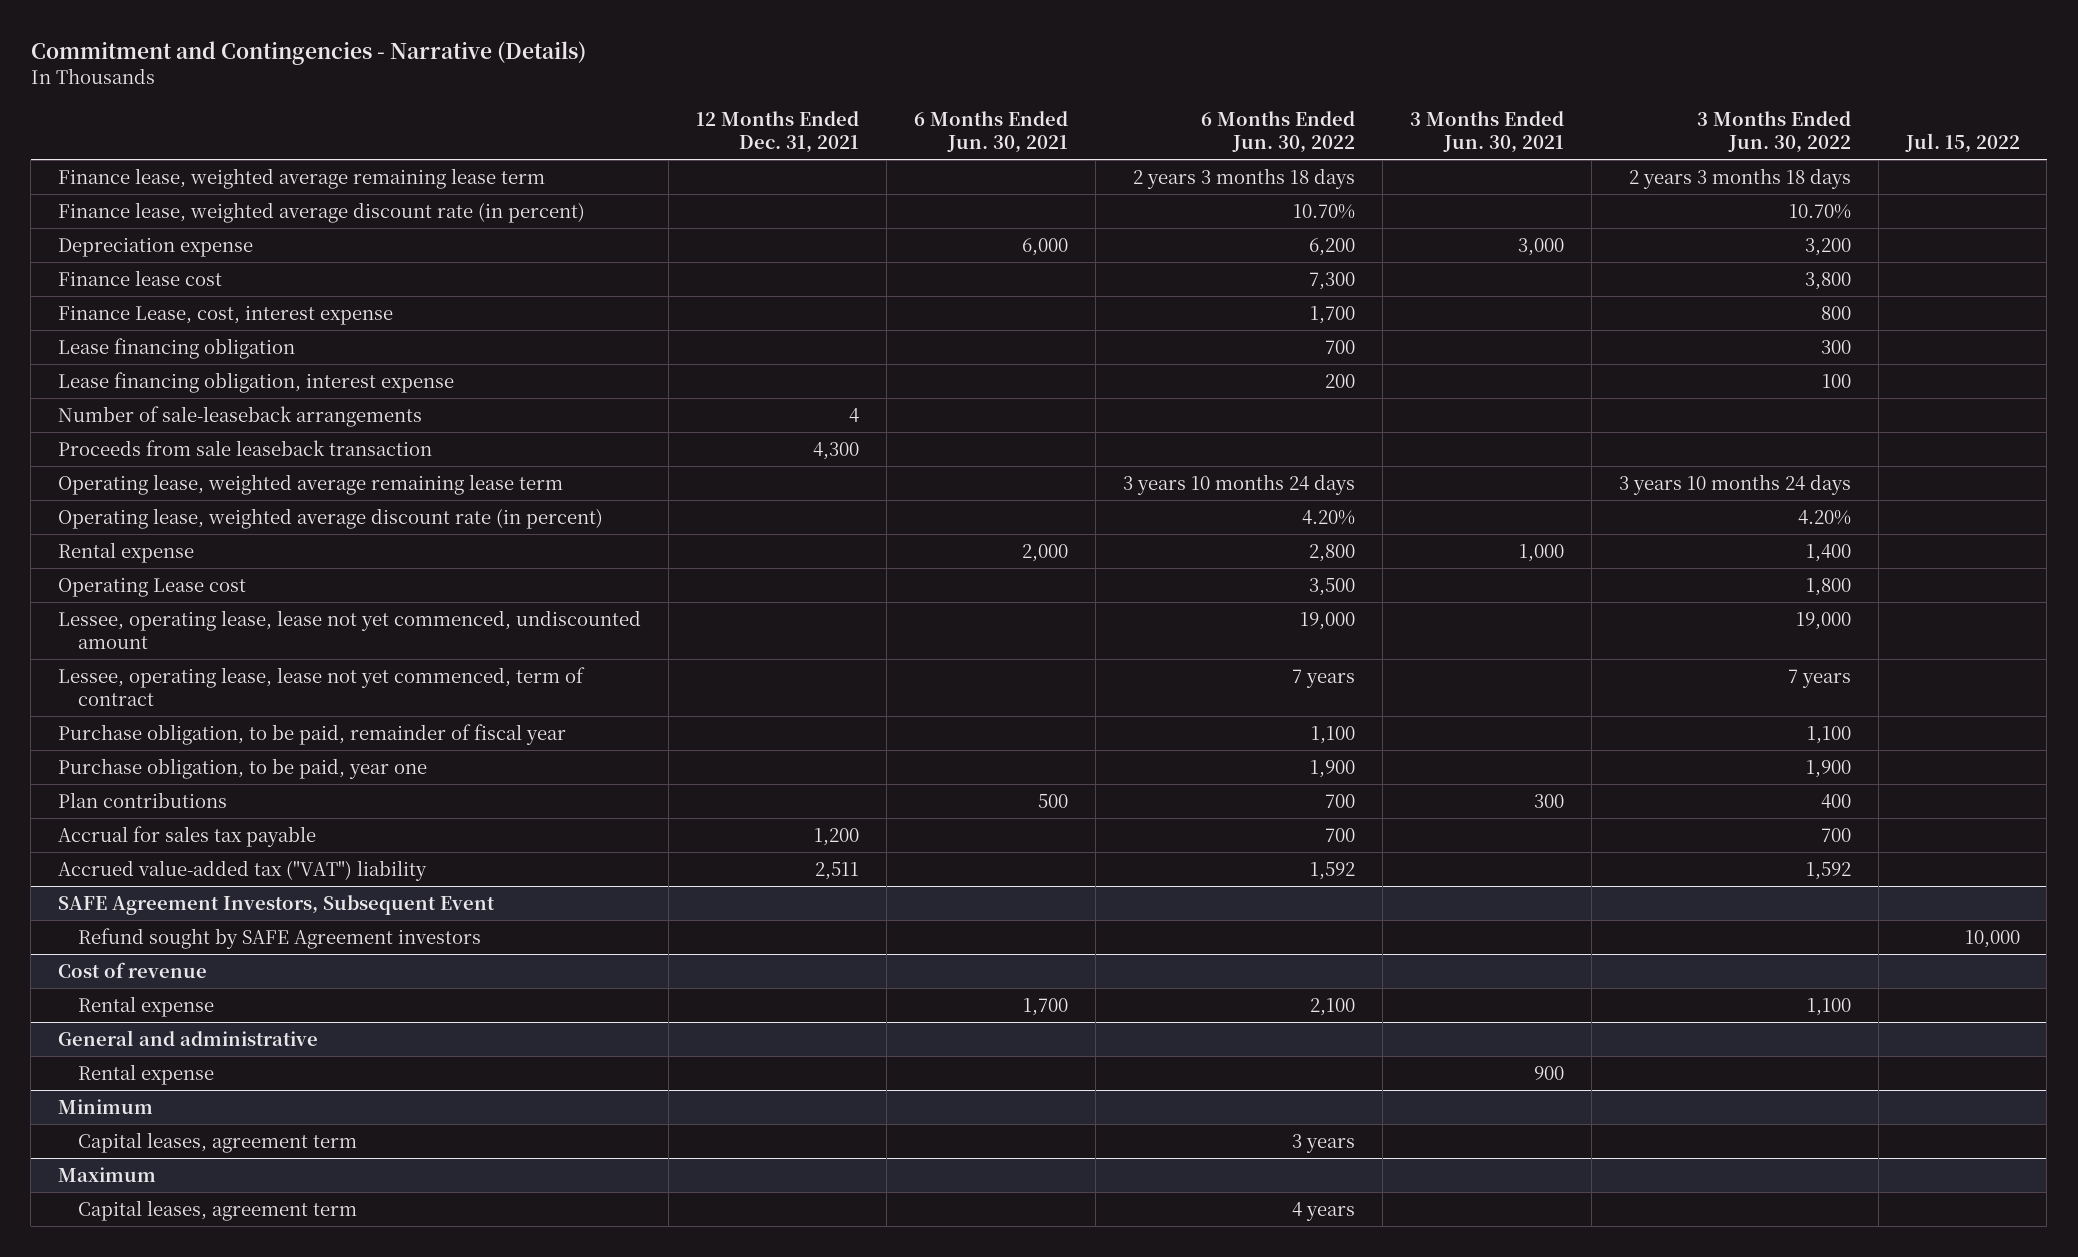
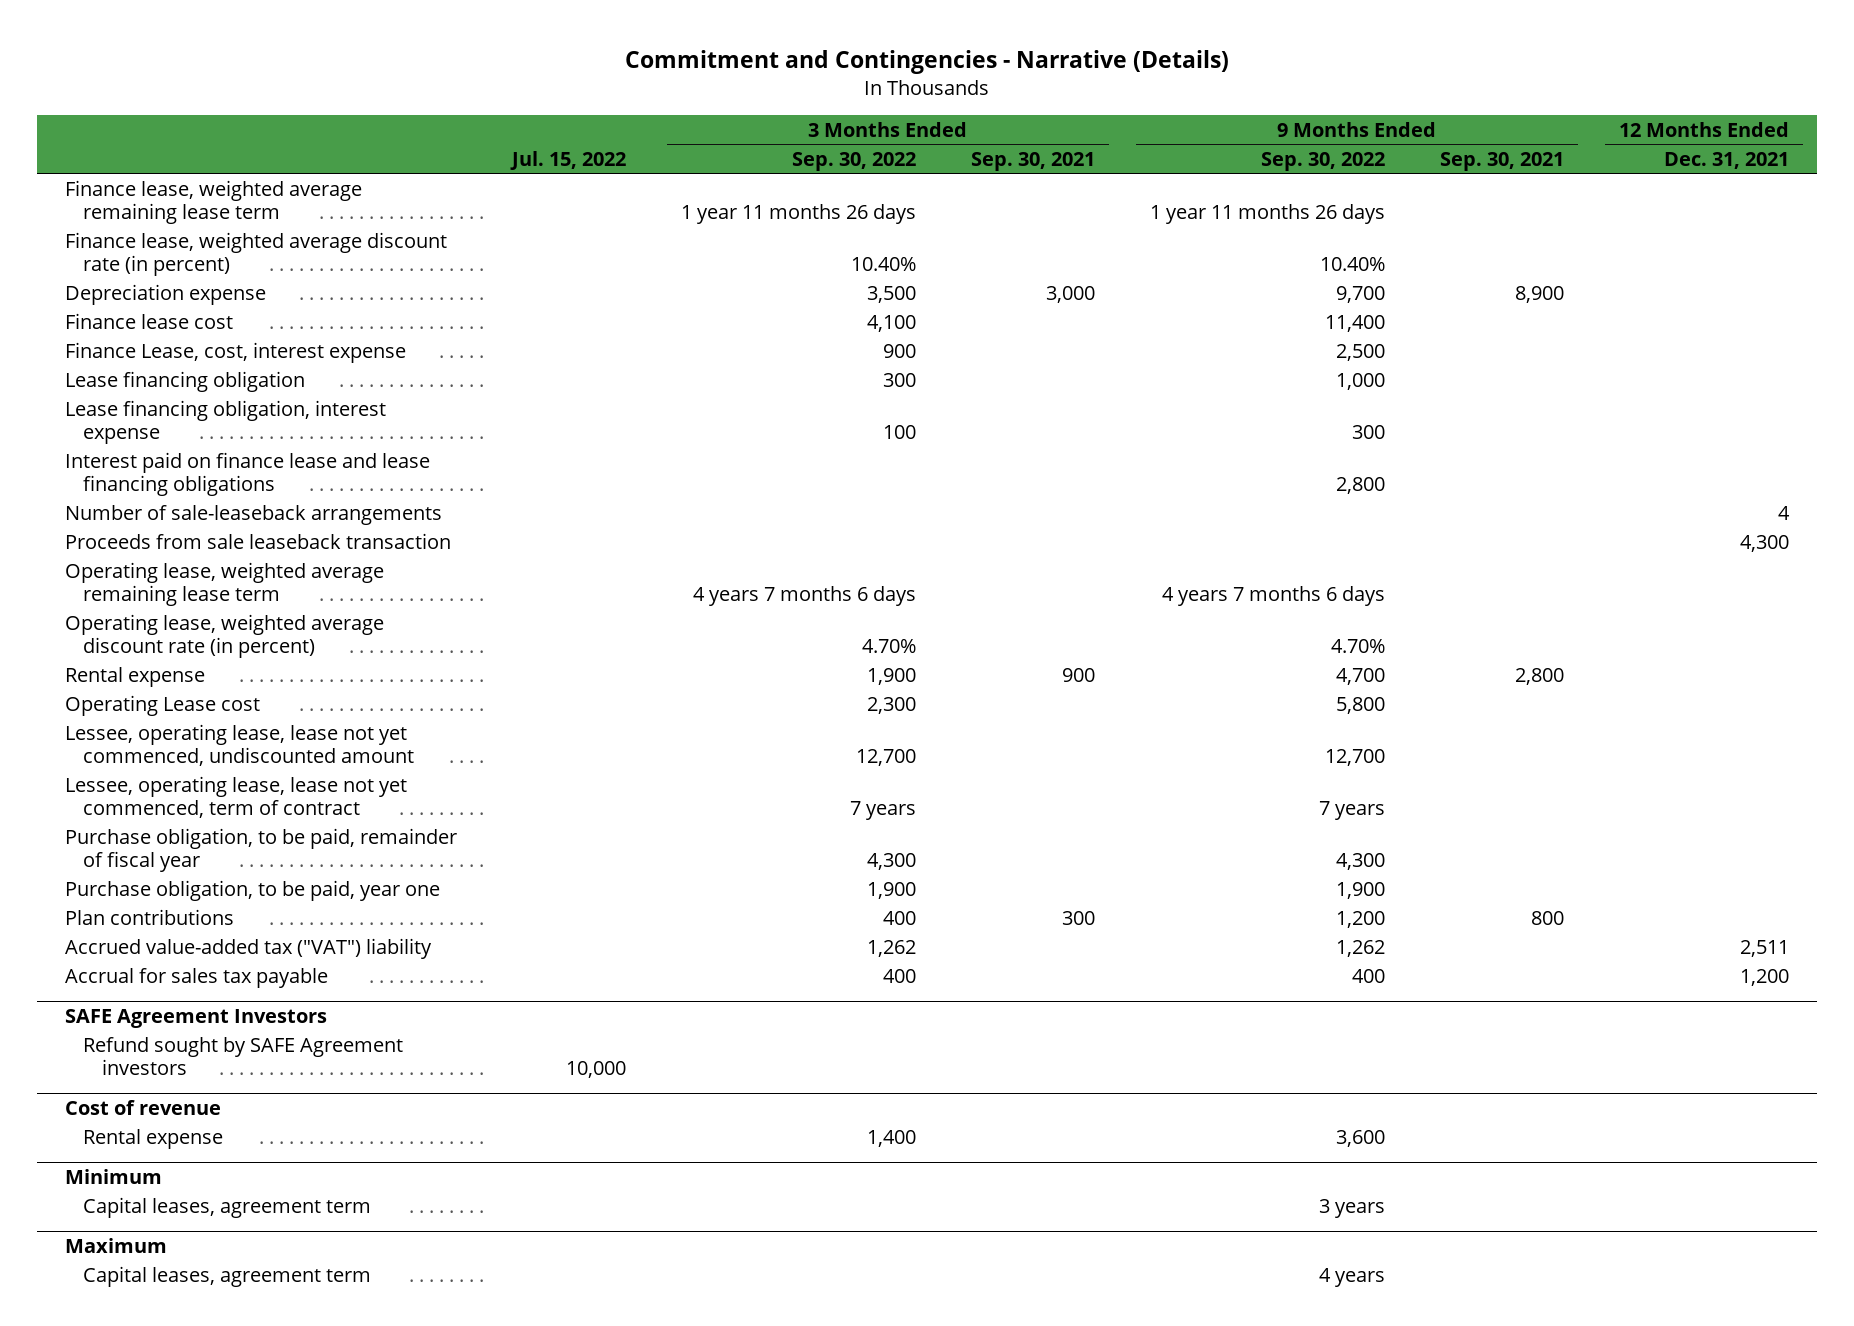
- | 12 Months Ended Dec. 31, 2021 | 6 Months Ended Jun. 30, 2021 | 6 Months Ended Jun. 30, 2022 | 3 Months Ended Jun. 30, 2021 | 3 Months Ended Jun. 30, 2022 | Jul. 15, 2022
+ | Jul. 15, 2022 | 3 Months Ended Sep. 30, 2022 | 3 Months Ended Sep. 30, 2021 | 9 Months Ended Sep. 30, 2022 | 9 Months Ended Sep. 30, 2021 | 12 Months Ended Dec. 31, 2021
+ Interest paid on finance lease and lease financing obligations | | | | 2,800 | |
- SAFE Agreement Investors, Subsequent Event
moved down: Accrual for sales tax payable | | 400 | | 400 | | 1,200
+ SAFE Agreement Investors
- General and administrative
- Rental expense | | | | 900 | |

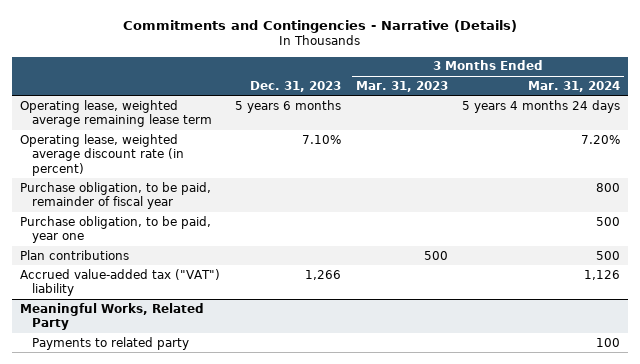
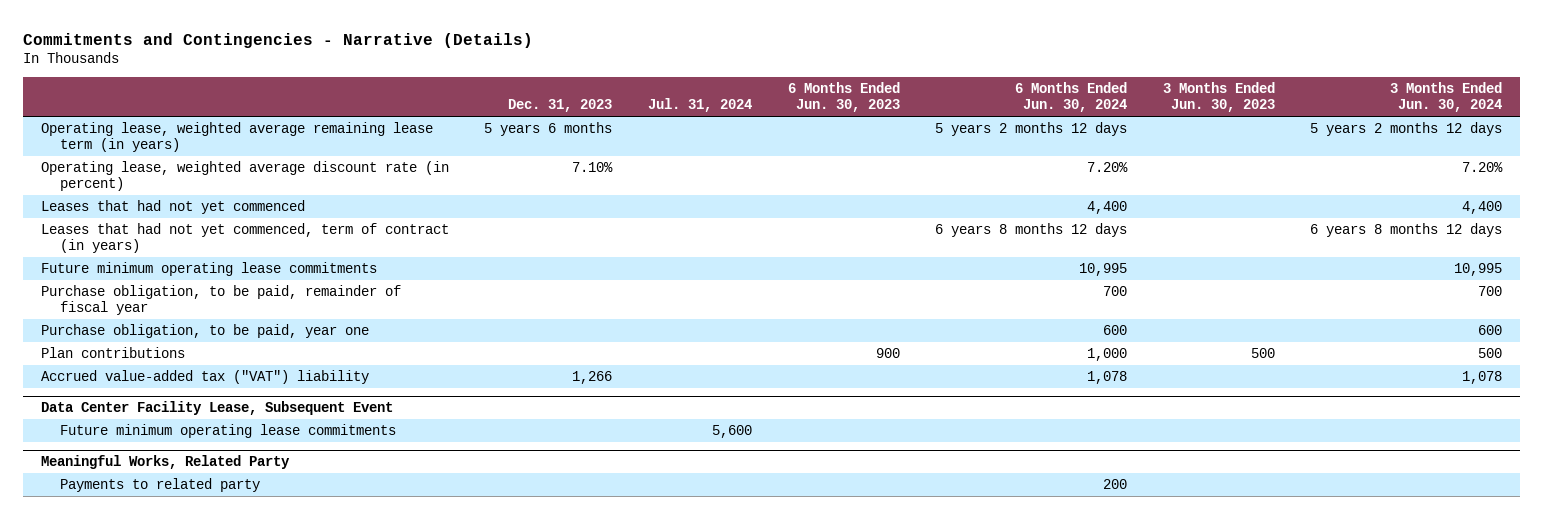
- | Dec. 31, 2023 | 3 Months Ended Mar. 31, 2023 | 3 Months Ended Mar. 31, 2024
+ | Dec. 31, 2023 | Jul. 31, 2024 | 6 Months Ended Jun. 30, 2023 | 6 Months Ended Jun. 30, 2024 | 3 Months Ended Jun. 30, 2023 | 3 Months Ended Jun. 30, 2024
- Operating lease, weighted average remaining lease term | 5 years 6 months | | 5 years 4 months 24 days
+ Operating lease, weighted average remaining lease term (in years) | 5 years 6 months | | | 5 years 2 months 12 days | | 5 years 2 months 12 days
+ Leases that had not yet commenced | | | | 4,400 | | 4,400
+ Leases that had not yet commenced, term of contract (in years) | | | | 6 years 8 months 12 days | | 6 years 8 months 12 days
+ Future minimum operating lease commitments | | | | 10,995 | | 10,995
+ Data Center Facility Lease, Subsequent Event
+ Future minimum operating lease commitments | | 5,600 | | | |

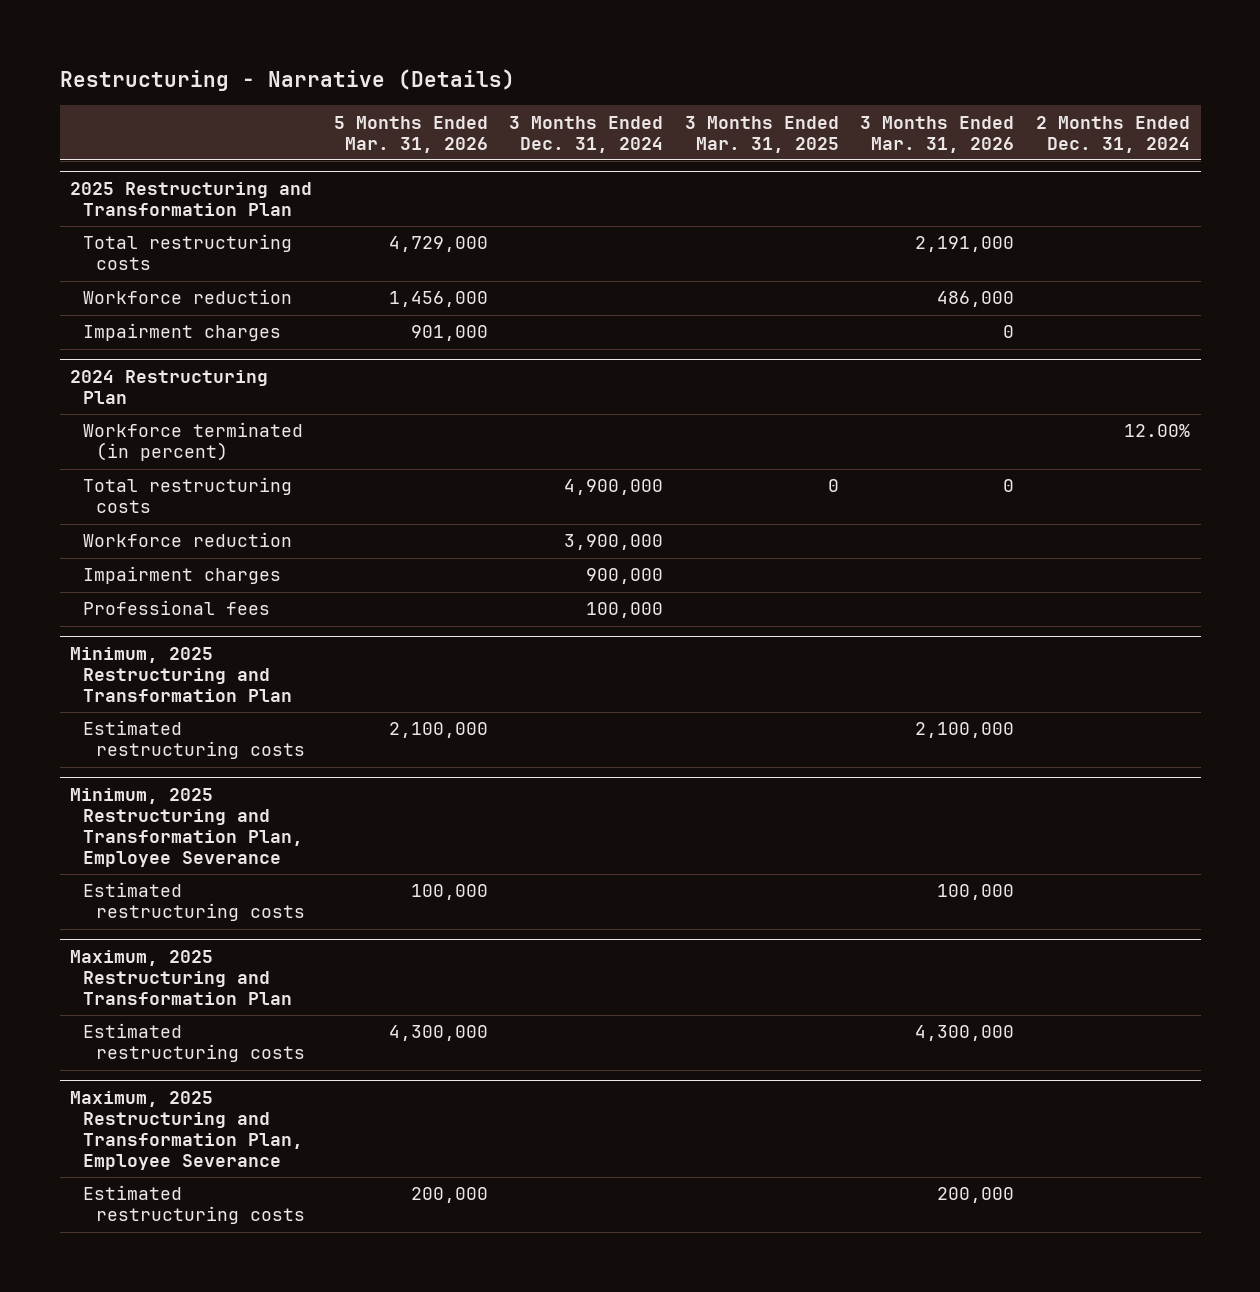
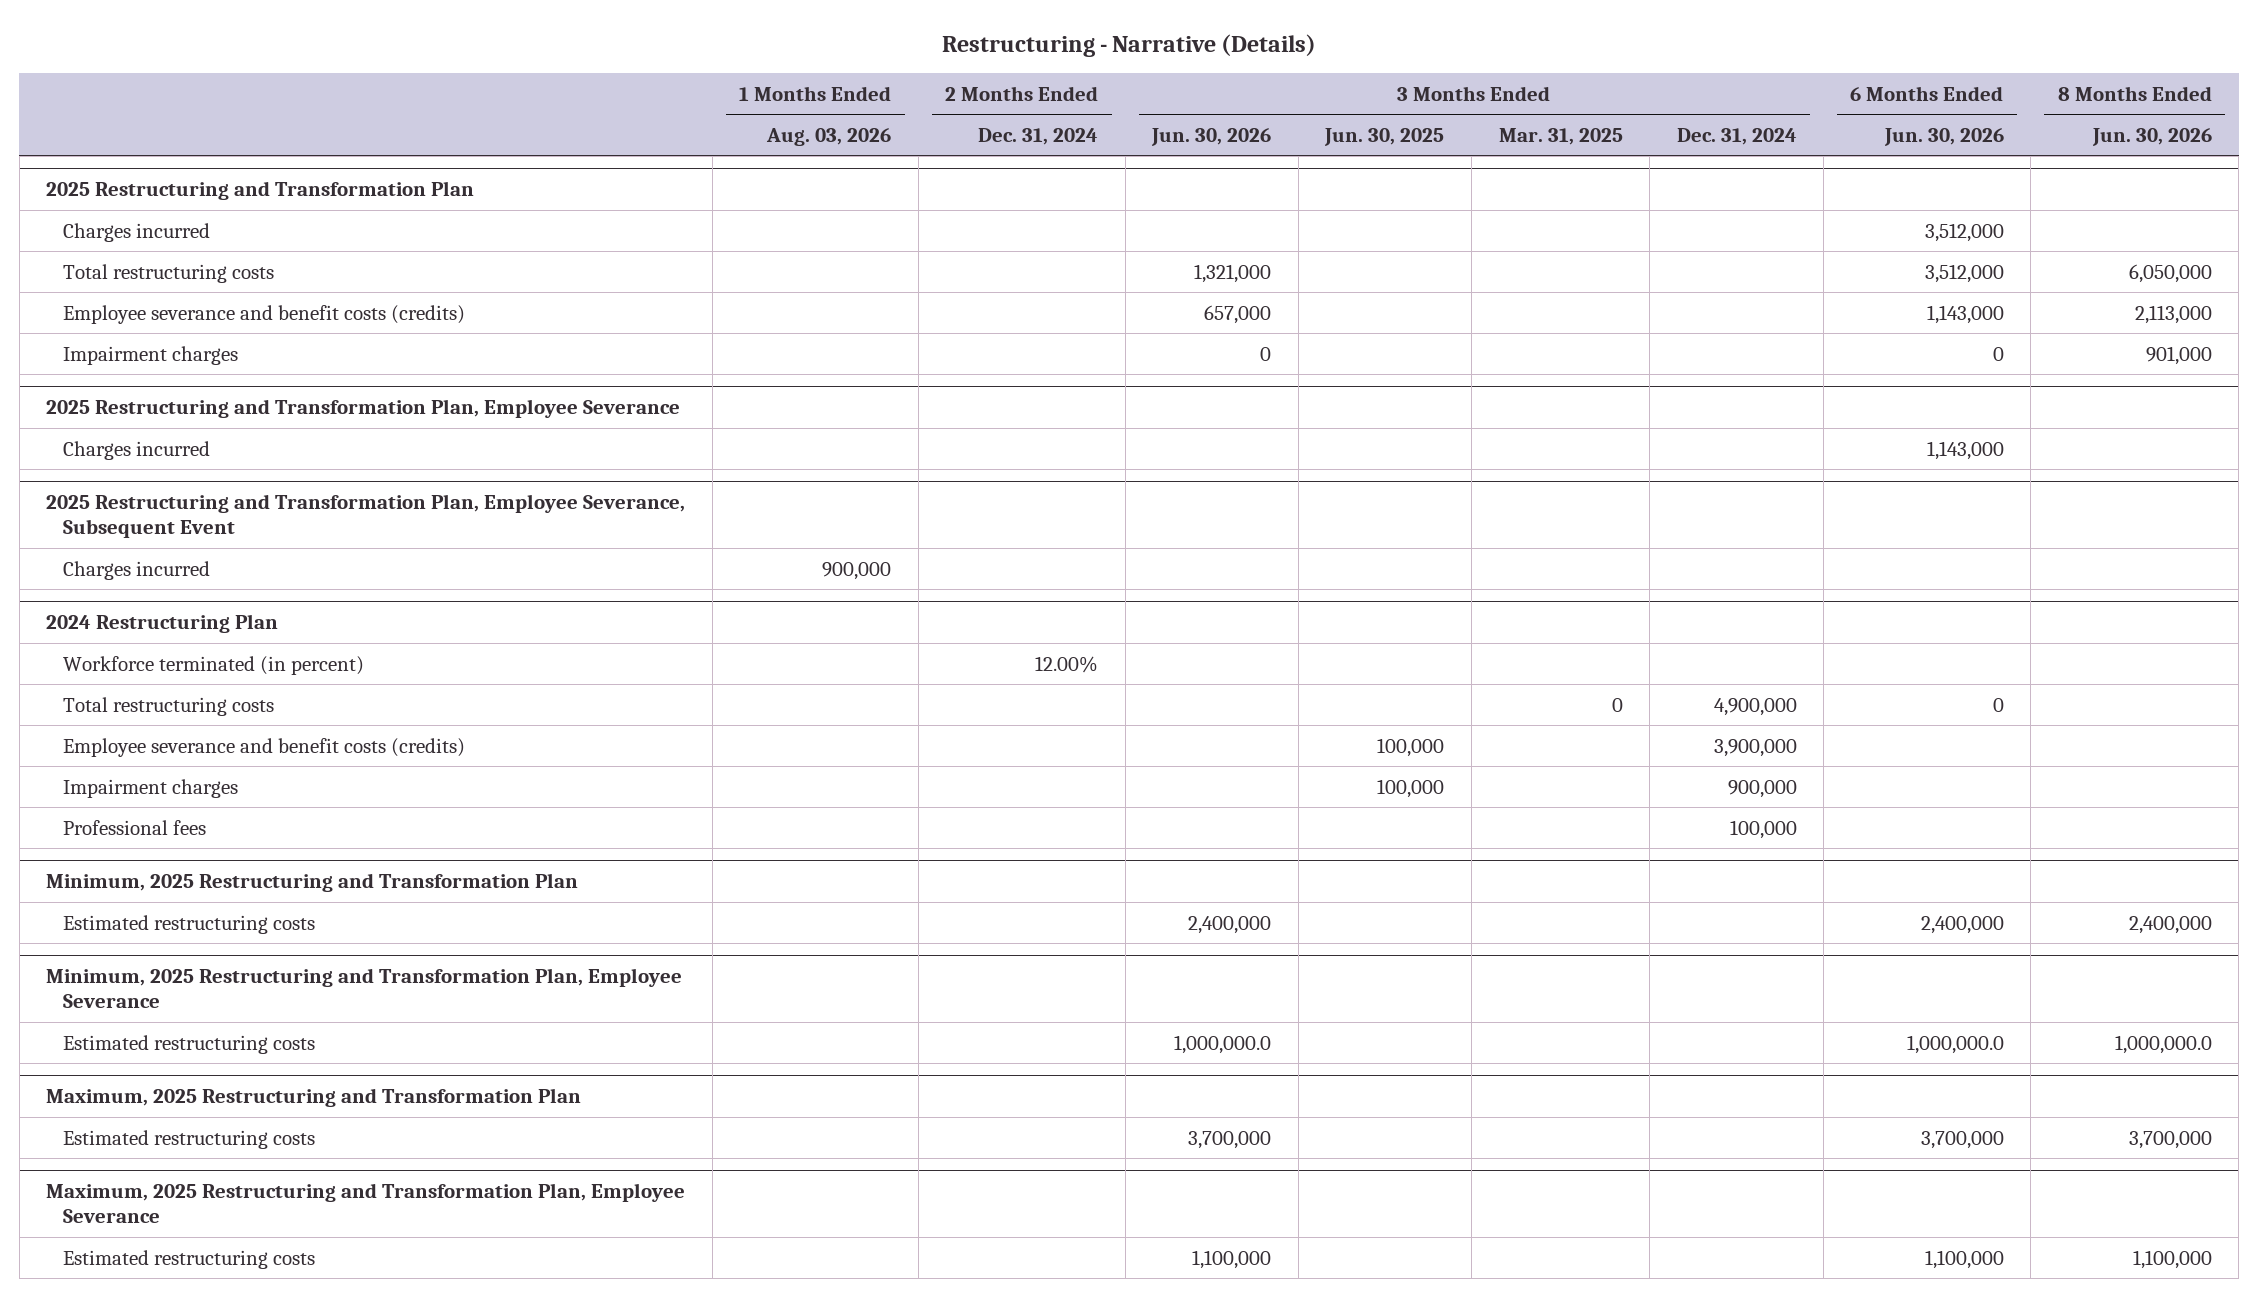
- | 5 Months Ended Mar. 31, 2026 | 3 Months Ended Dec. 31, 2024 | 3 Months Ended Mar. 31, 2025 | 3 Months Ended Mar. 31, 2026 | 2 Months Ended Dec. 31, 2024
+ | 1 Months Ended Aug. 03, 2026 | 2 Months Ended Dec. 31, 2024 | 3 Months Ended Jun. 30, 2026 | 3 Months Ended Jun. 30, 2025 | 3 Months Ended Mar. 31, 2025 | 3 Months Ended Dec. 31, 2024 | 6 Months Ended Jun. 30, 2026 | 8 Months Ended Jun. 30, 2026
@ 2025 Restructuring and Transformation Plan
+ Charges incurred | | | | | | | 3,512,000 |
- Workforce reduction | 1,456,000 | | | 486,000 |
+ Employee severance and benefit costs (credits) | | | 657,000 | | | | 1,143,000 | 2,113,000
+ 2025 Restructuring and Transformation Plan, Employee Severance
+ Charges incurred | | | | | | | 1,143,000 |
+ 2025 Restructuring and Transformation Plan, Employee Severance, Subsequent Event
+ Charges incurred | 900,000 | | | | | | |
@ 2024 Restructuring Plan
- Workforce reduction | | 3,900,000 | | |
+ Employee severance and benefit costs (credits) | | | | 100,000 | | 3,900,000 | |

